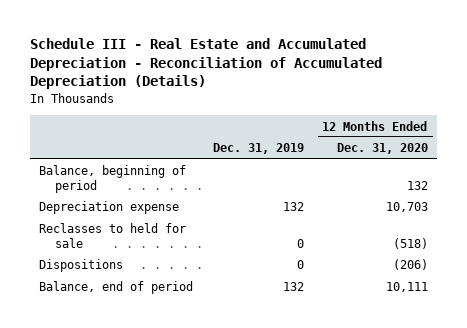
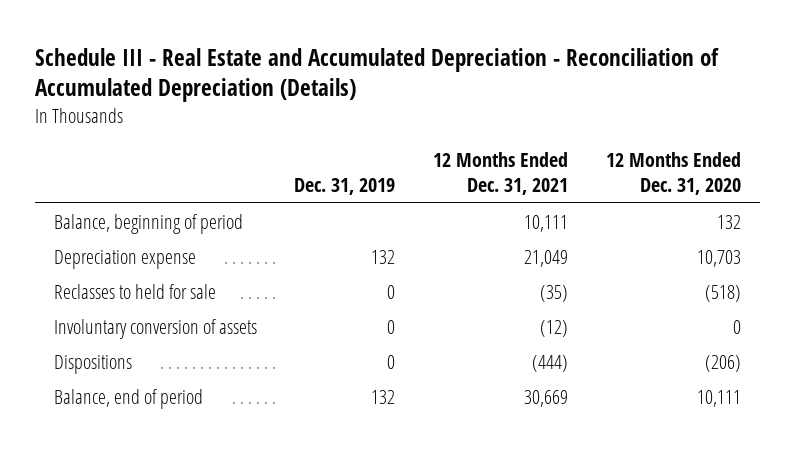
- | Dec. 31, 2019 | 12 Months Ended Dec. 31, 2020
+ | Dec. 31, 2019 | 12 Months Ended Dec. 31, 2021 | 12 Months Ended Dec. 31, 2020
+ Involuntary conversion of assets | 0 | (12) | 0

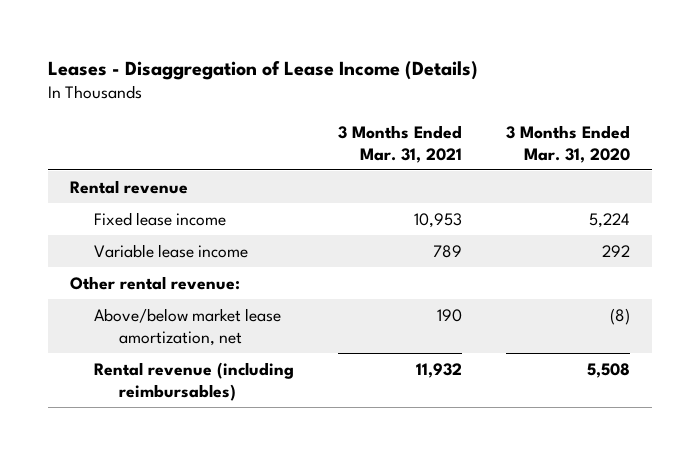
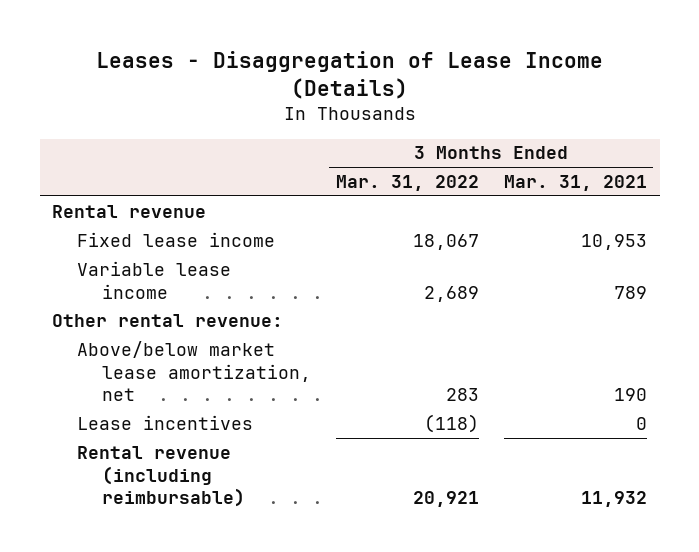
- | 3 Months Ended Mar. 31, 2021 | 3 Months Ended Mar. 31, 2020
+ | 3 Months Ended Mar. 31, 2022 | 3 Months Ended Mar. 31, 2021
- Rental revenue (including reimbursables) | 11,932 | 5,508
+ Lease incentives | (118) | 0
+ Rental revenue (including reimbursable) | 20,921 | 11,932

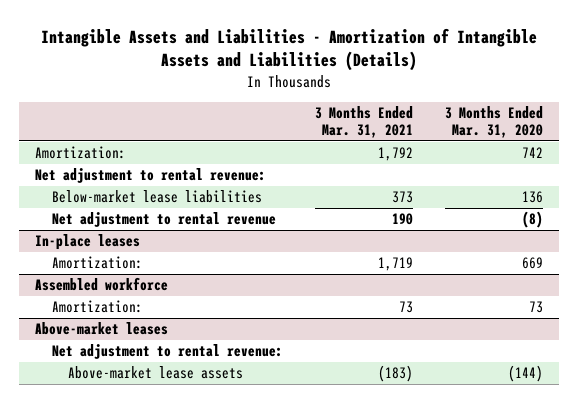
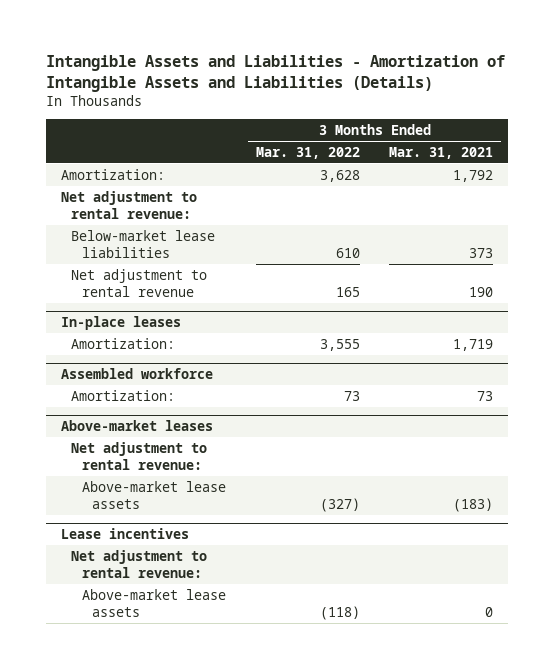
- | 3 Months Ended Mar. 31, 2021 | 3 Months Ended Mar. 31, 2020
+ | 3 Months Ended Mar. 31, 2022 | 3 Months Ended Mar. 31, 2021
+ Lease incentives
+ Net adjustment to rental revenue:
+ Above-market lease assets | (118) | 0

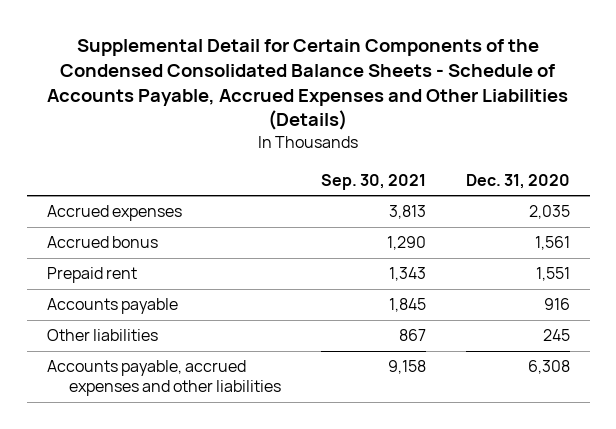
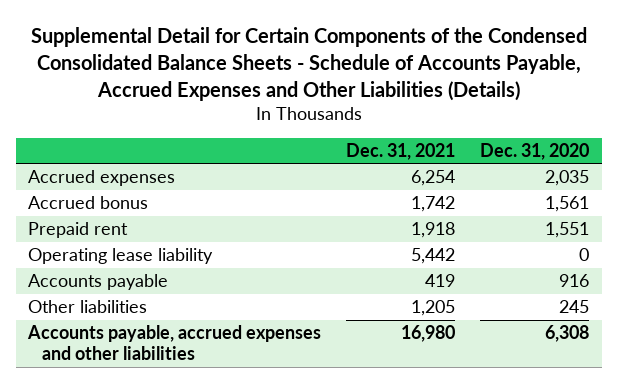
- | Sep. 30, 2021 | Dec. 31, 2020
+ | Dec. 31, 2021 | Dec. 31, 2020
+ Operating lease liability | 5,442 | 0

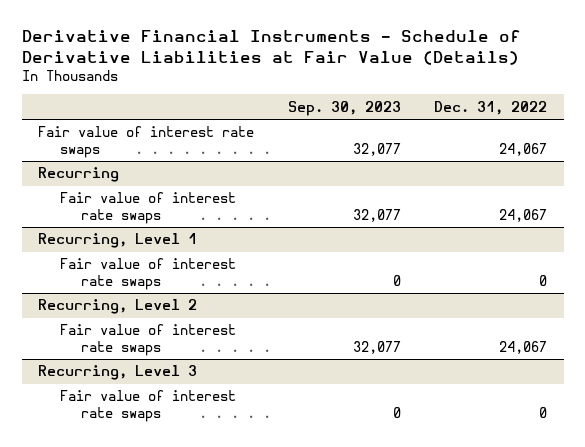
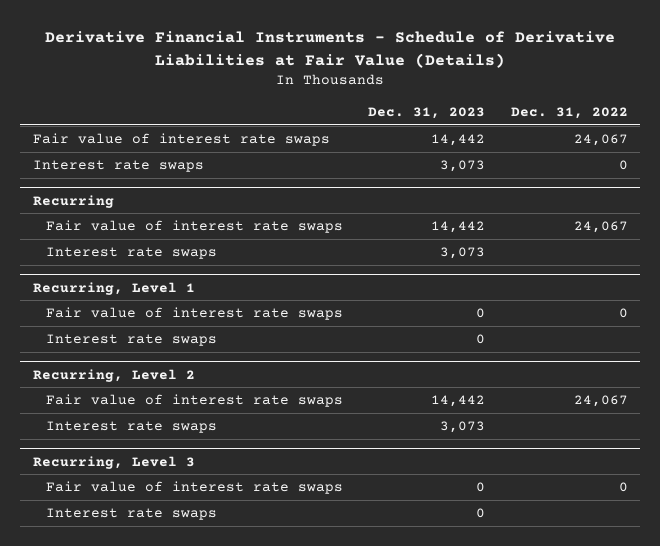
- | Sep. 30, 2023 | Dec. 31, 2022
+ | Dec. 31, 2023 | Dec. 31, 2022
+ Interest rate swaps | 3,073 | 0
@ Recurring
+ Interest rate swaps | 3,073 |
@ Recurring, Level 1
+ Interest rate swaps | 0 |
@ Recurring, Level 2
+ Interest rate swaps | 3,073 |
@ Recurring, Level 3
+ Interest rate swaps | 0 |

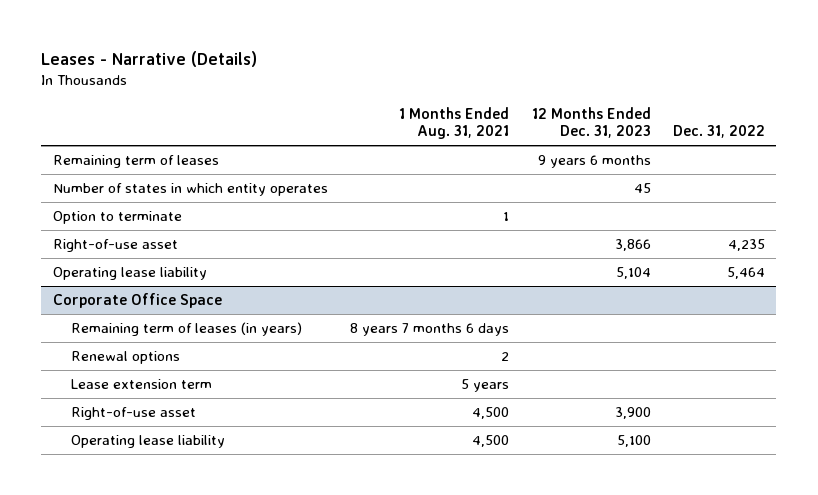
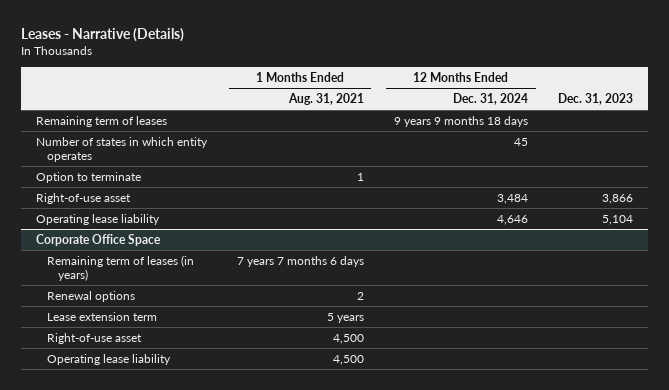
- | 1 Months Ended Aug. 31, 2021 | 12 Months Ended Dec. 31, 2023 | Dec. 31, 2022
+ | 1 Months Ended Aug. 31, 2021 | 12 Months Ended Dec. 31, 2024 | Dec. 31, 2023
@ Corporate Office Space
- Remaining term of leases (in years) | 8 years 7 months 6 days | |
+ Remaining term of leases (in years) | 7 years 7 months 6 days | |

